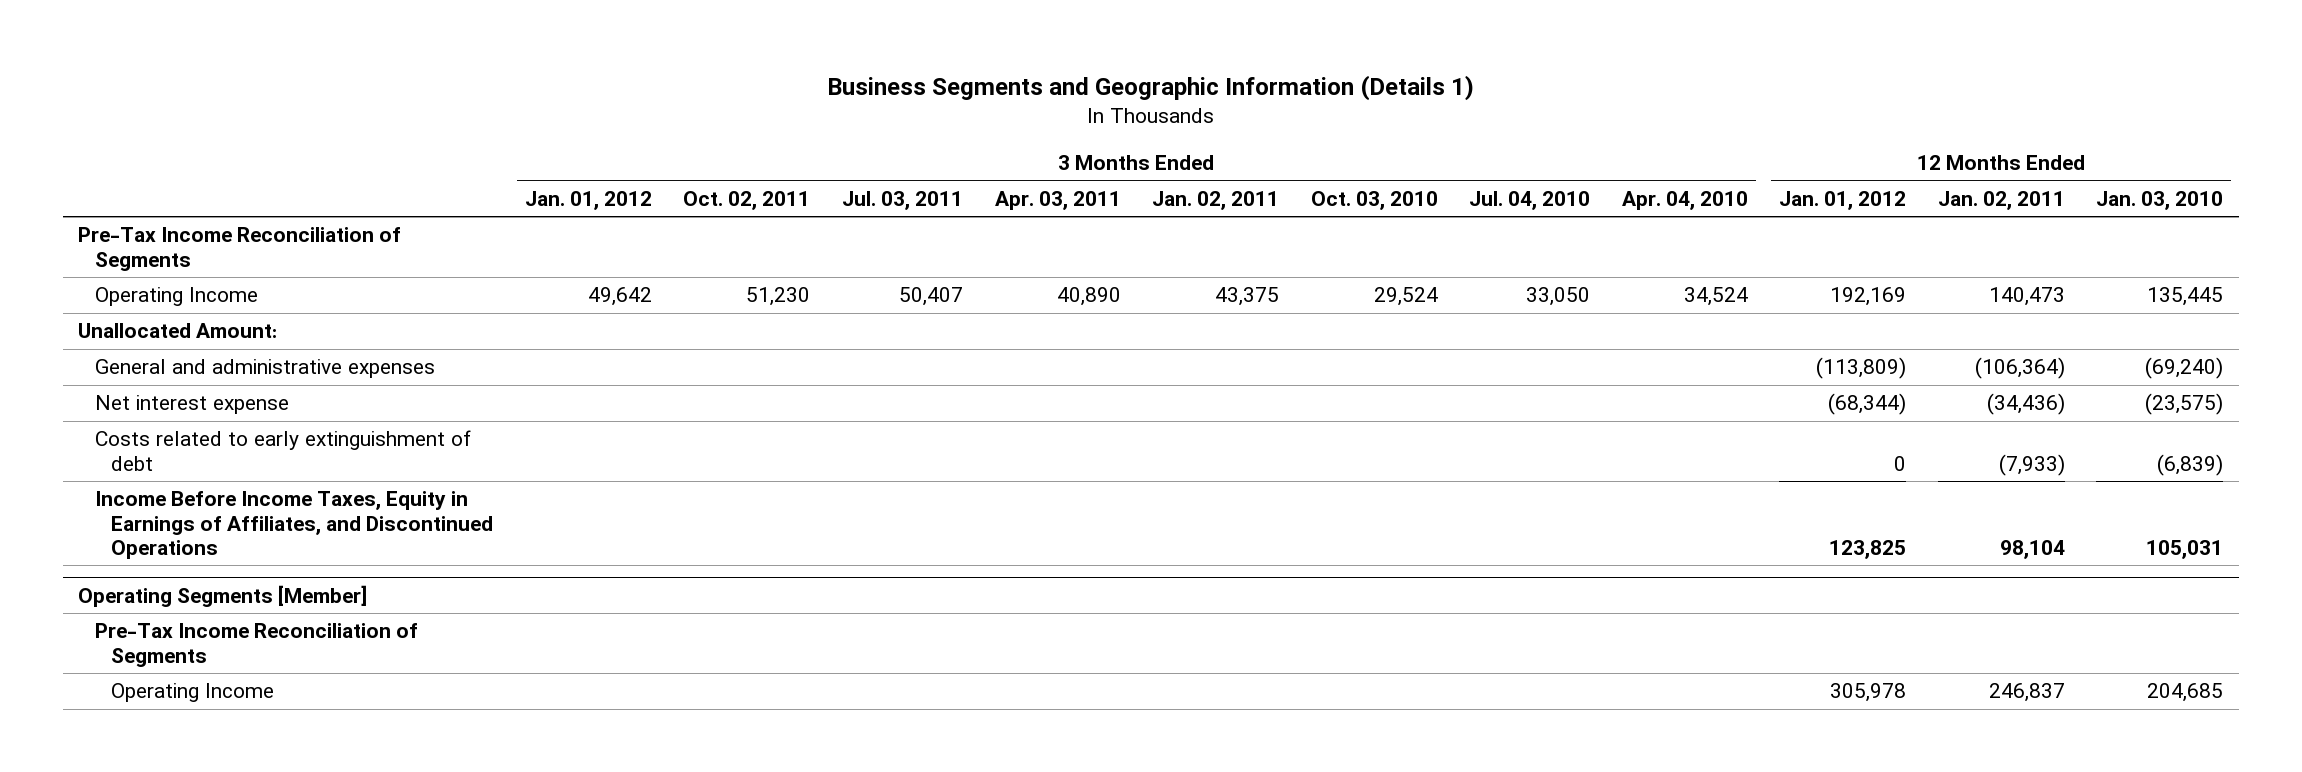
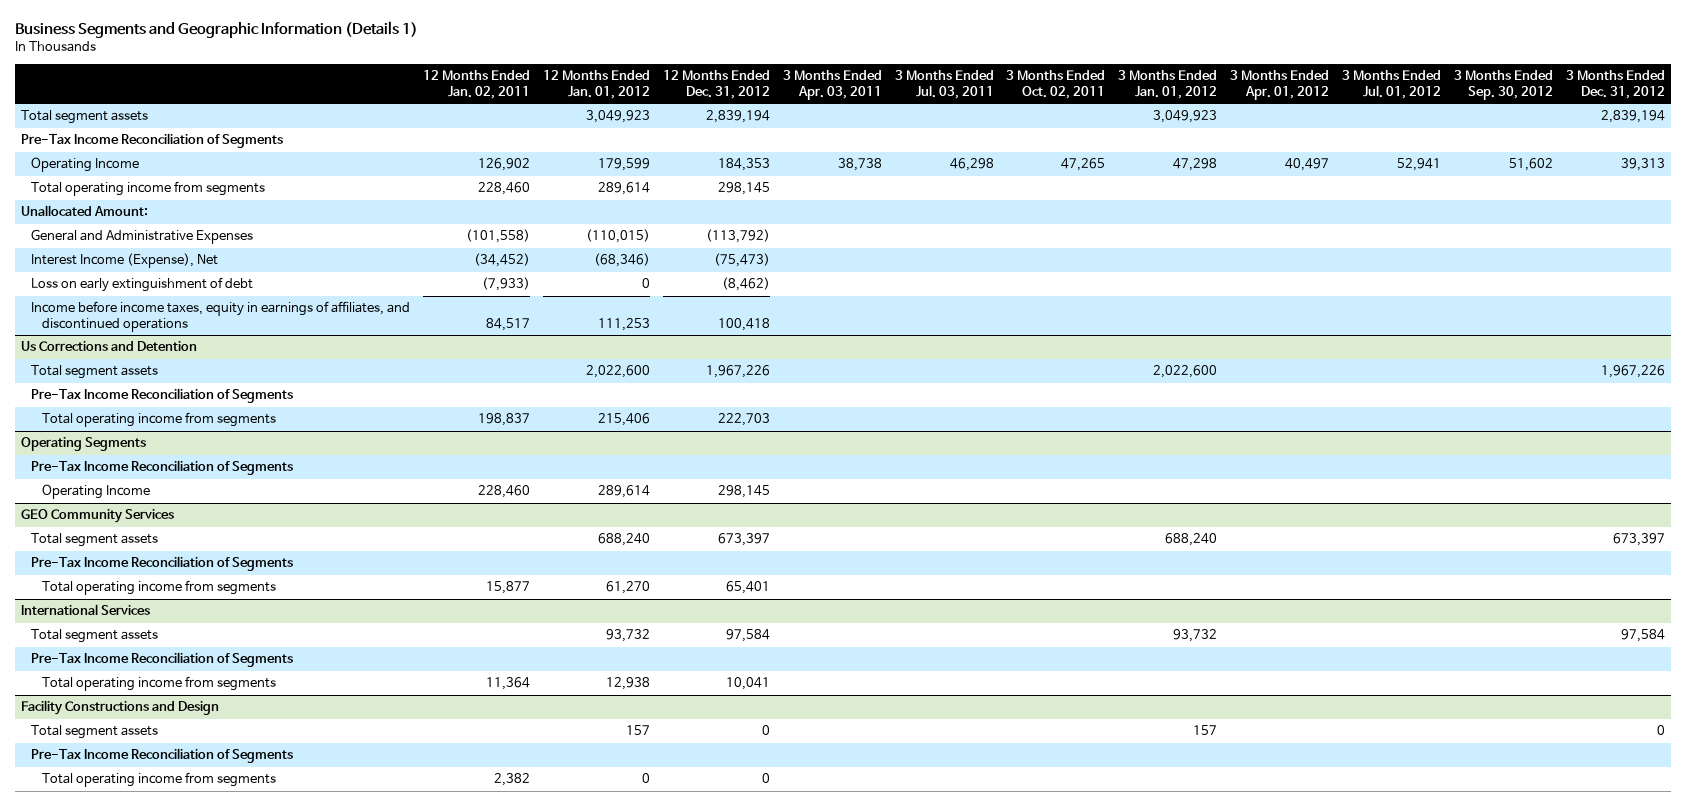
- | 3 Months Ended Jan. 01, 2012 | 3 Months Ended Oct. 02, 2011 | 3 Months Ended Jul. 03, 2011 | 3 Months Ended Apr. 03, 2011 | 3 Months Ended Jan. 02, 2011 | 3 Months Ended Oct. 03, 2010 | 3 Months Ended Jul. 04, 2010 | 3 Months Ended Apr. 04, 2010 | 12 Months Ended Jan. 01, 2012 | 12 Months Ended Jan. 02, 2011 | 12 Months Ended Jan. 03, 2010
+ | 12 Months Ended Jan. 02, 2011 | 12 Months Ended Jan. 01, 2012 | 12 Months Ended Dec. 31, 2012 | 3 Months Ended Apr. 03, 2011 | 3 Months Ended Jul. 03, 2011 | 3 Months Ended Oct. 02, 2011 | 3 Months Ended Jan. 01, 2012 | 3 Months Ended Apr. 01, 2012 | 3 Months Ended Jul. 01, 2012 | 3 Months Ended Sep. 30, 2012 | 3 Months Ended Dec. 31, 2012
+ Total segment assets | | 3,049,923 | 2,839,194 | | | | 3,049,923 | | | | 2,839,194
- Operating Income | 49,642 | 51,230 | 50,407 | 40,890 | 43,375 | 29,524 | 33,050 | 34,524 | 192,169 | 140,473 | 135,445
+ Operating Income | 126,902 | 179,599 | 184,353 | 38,738 | 46,298 | 47,265 | 47,298 | 40,497 | 52,941 | 51,602 | 39,313
+ Total operating income from segments | 228,460 | 289,614 | 298,145 | | | | | | | |
- General and administrative expenses | | | | | | | | | (113,809) | (106,364) | (69,240)
- Net interest expense | | | | | | | | | (68,344) | (34,436) | (23,575)
- Costs related to early extinguishment of debt | | | | | | | | | 0 | (7,933) | (6,839)
- Income Before Income Taxes, Equity in Earnings of Affiliates, and Discontinued Operations | | | | | | | | | 123,825 | 98,104 | 105,031
- Operating Segments [Member]
+ General and Administrative Expenses | (101,558) | (110,015) | (113,792) | | | | | | | |
+ Interest Income (Expense), Net | (34,452) | (68,346) | (75,473) | | | | | | | |
+ Loss on early extinguishment of debt | (7,933) | 0 | (8,462) | | | | | | | |
+ Income before income taxes, equity in earnings of affiliates, and discontinued operations | 84,517 | 111,253 | 100,418 | | | | | | | |
+ Us Corrections and Detention
+ Total segment assets | | 2,022,600 | 1,967,226 | | | | 2,022,600 | | | | 1,967,226
- Operating Income | | | | | | | | | 305,978 | 246,837 | 204,685
+ Total operating income from segments | 198,837 | 215,406 | 222,703 | | | | | | | |
+ Operating Segments
+ Pre-Tax Income Reconciliation of Segments
+ Operating Income | 228,460 | 289,614 | 298,145 | | | | | | | |
+ GEO Community Services
+ Total segment assets | | 688,240 | 673,397 | | | | 688,240 | | | | 673,397
+ Pre-Tax Income Reconciliation of Segments
+ Total operating income from segments | 15,877 | 61,270 | 65,401 | | | | | | | |
+ International Services
+ Total segment assets | | 93,732 | 97,584 | | | | 93,732 | | | | 97,584
+ Pre-Tax Income Reconciliation of Segments
+ Total operating income from segments | 11,364 | 12,938 | 10,041 | | | | | | | |
+ Facility Constructions and Design
+ Total segment assets | | 157 | 0 | | | | 157 | | | | 0
+ Pre-Tax Income Reconciliation of Segments
+ Total operating income from segments | 2,382 | 0 | 0 | | | | | | | |

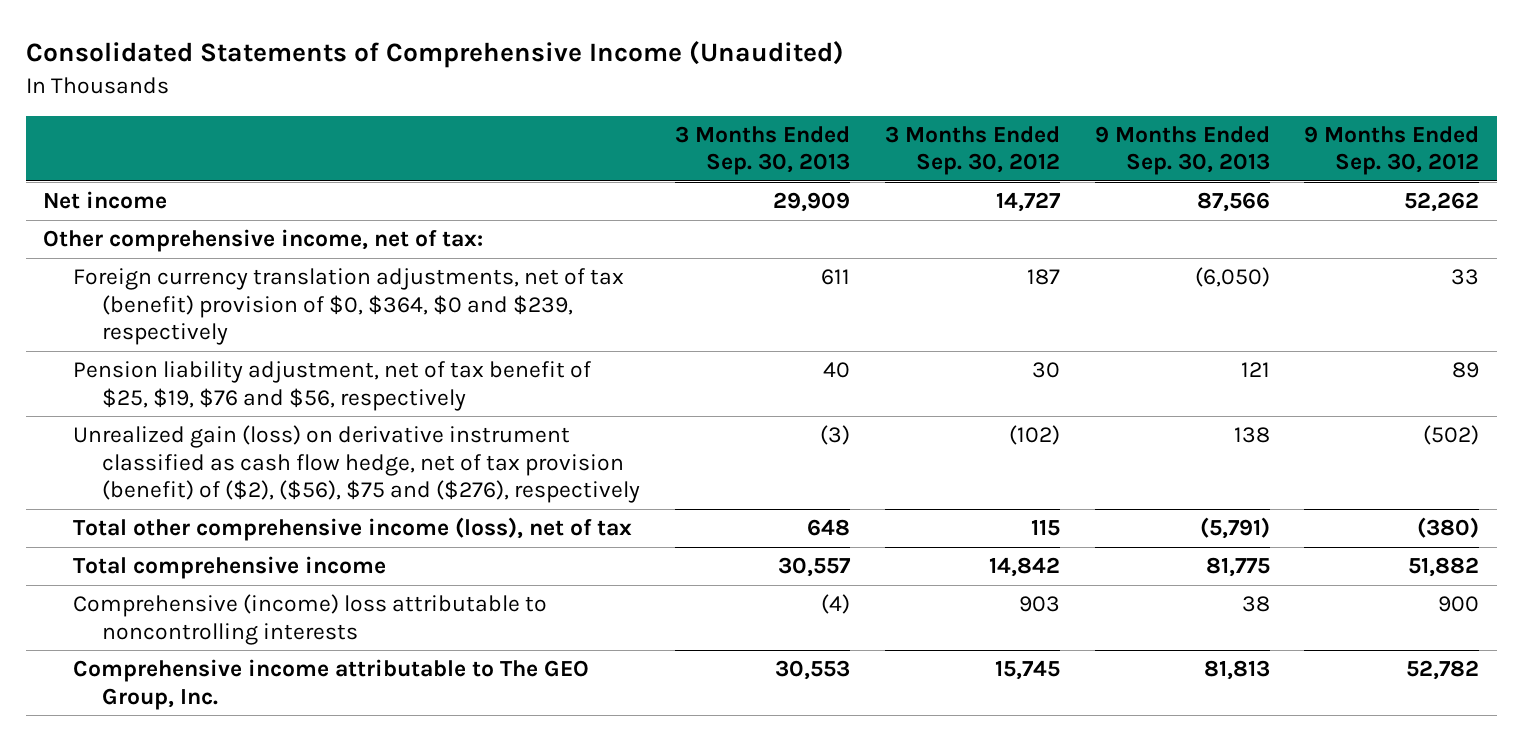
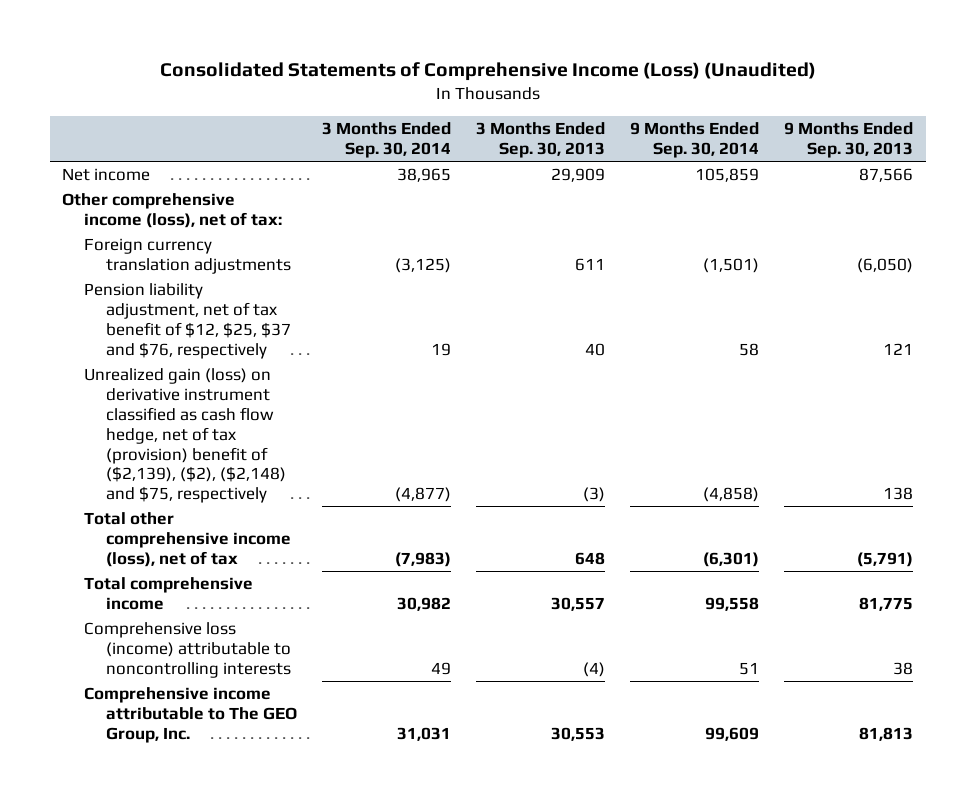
- Consolidated Statements of Comprehensive Income (Unaudited)
+ Consolidated Statements of Comprehensive Income (Loss) (Unaudited)
- | 3 Months Ended Sep. 30, 2013 | 3 Months Ended Sep. 30, 2012 | 9 Months Ended Sep. 30, 2013 | 9 Months Ended Sep. 30, 2012
+ | 3 Months Ended Sep. 30, 2014 | 3 Months Ended Sep. 30, 2013 | 9 Months Ended Sep. 30, 2014 | 9 Months Ended Sep. 30, 2013
- Other comprehensive income, net of tax:
- Foreign currency translation adjustments, net of tax (benefit) provision of $0, $364, $0 and $239, respectively | 611 | 187 | (6,050) | 33
- Pension liability adjustment, net of tax benefit of $25, $19, $76 and $56, respectively | 40 | 30 | 121 | 89
- Unrealized gain (loss) on derivative instrument classified as cash flow hedge, net of tax provision (benefit) of ($2), ($56), $75 and ($276), respectively | (3) | (102) | 138 | (502)
+ Other comprehensive income (loss), net of tax:
+ Foreign currency translation adjustments | (3,125) | 611 | (1,501) | (6,050)
+ Pension liability adjustment, net of tax benefit of $12, $25, $37 and $76, respectively | 19 | 40 | 58 | 121
+ Unrealized gain (loss) on derivative instrument classified as cash flow hedge, net of tax (provision) benefit of ($2,139), ($2), ($2,148) and $75, respectively | (4,877) | (3) | (4,858) | 138
- Comprehensive (income) loss attributable to noncontrolling interests | (4) | 903 | 38 | 900
+ Comprehensive loss (income) attributable to noncontrolling interests | 49 | (4) | 51 | 38

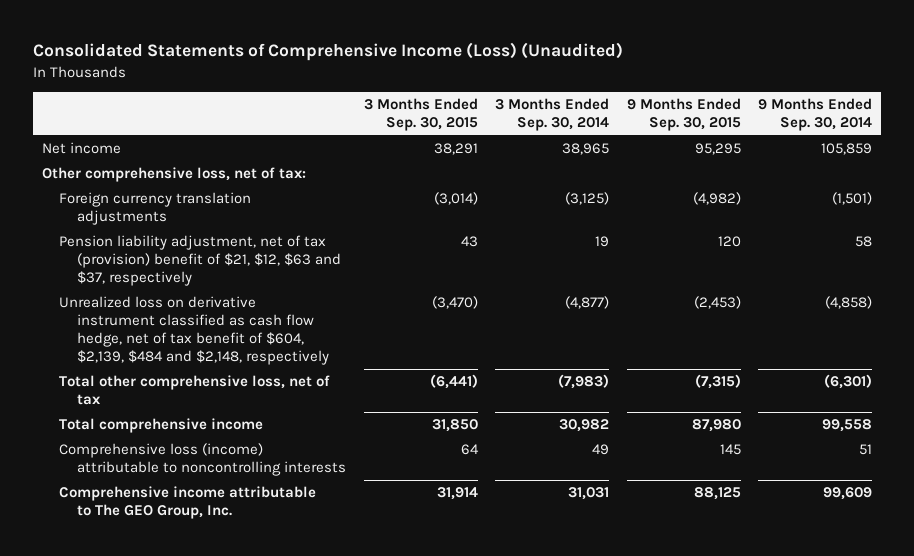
- | 3 Months Ended Sep. 30, 2014 | 3 Months Ended Sep. 30, 2013 | 9 Months Ended Sep. 30, 2014 | 9 Months Ended Sep. 30, 2013
+ | 3 Months Ended Sep. 30, 2015 | 3 Months Ended Sep. 30, 2014 | 9 Months Ended Sep. 30, 2015 | 9 Months Ended Sep. 30, 2014
- Other comprehensive income (loss), net of tax:
+ Other comprehensive loss, net of tax:
- Pension liability adjustment, net of tax benefit of $12, $25, $37 and $76, respectively | 19 | 40 | 58 | 121
- Unrealized gain (loss) on derivative instrument classified as cash flow hedge, net of tax (provision) benefit of ($2,139), ($2), ($2,148) and $75, respectively | (4,877) | (3) | (4,858) | 138
- Total other comprehensive income (loss), net of tax | (7,983) | 648 | (6,301) | (5,791)
+ Pension liability adjustment, net of tax (provision) benefit of $21, $12, $63 and $37, respectively | 43 | 19 | 120 | 58
+ Unrealized loss on derivative instrument classified as cash flow hedge, net of tax benefit of $604, $2,139, $484 and $2,148, respectively | (3,470) | (4,877) | (2,453) | (4,858)
+ Total other comprehensive loss, net of tax | (6,441) | (7,983) | (7,315) | (6,301)

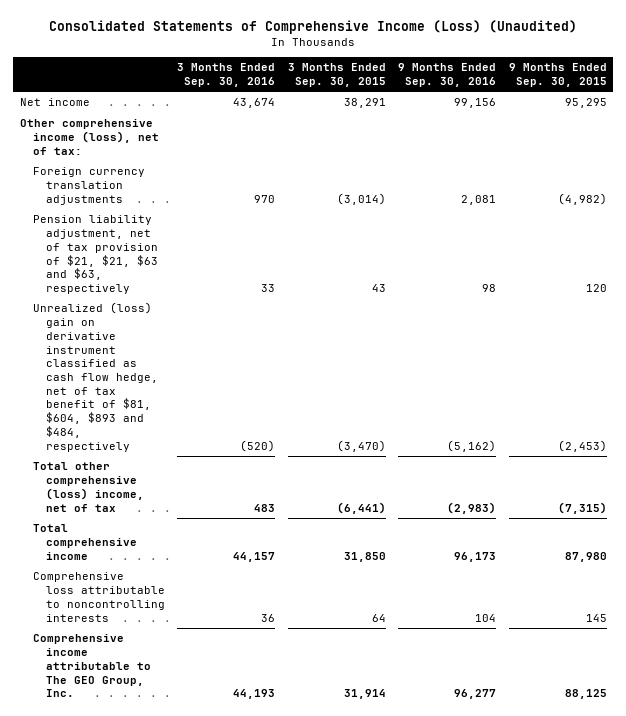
- | 3 Months Ended Sep. 30, 2015 | 3 Months Ended Sep. 30, 2014 | 9 Months Ended Sep. 30, 2015 | 9 Months Ended Sep. 30, 2014
+ | 3 Months Ended Sep. 30, 2016 | 3 Months Ended Sep. 30, 2015 | 9 Months Ended Sep. 30, 2016 | 9 Months Ended Sep. 30, 2015
- Other comprehensive loss, net of tax:
+ Other comprehensive income (loss), net of tax:
- Pension liability adjustment, net of tax (provision) benefit of $21, $12, $63 and $37, respectively | 43 | 19 | 120 | 58
- Unrealized loss on derivative instrument classified as cash flow hedge, net of tax benefit of $604, $2,139, $484 and $2,148, respectively | (3,470) | (4,877) | (2,453) | (4,858)
- Total other comprehensive loss, net of tax | (6,441) | (7,983) | (7,315) | (6,301)
+ Pension liability adjustment, net of tax provision of $21, $21, $63 and $63, respectively | 33 | 43 | 98 | 120
+ Unrealized (loss) gain on derivative instrument classified as cash flow hedge, net of tax benefit of $81, $604, $893 and $484, respectively | (520) | (3,470) | (5,162) | (2,453)
+ Total other comprehensive (loss) income, net of tax | 483 | (6,441) | (2,983) | (7,315)
- Comprehensive loss (income) attributable to noncontrolling interests | 64 | 49 | 145 | 51
+ Comprehensive loss attributable to noncontrolling interests | 36 | 64 | 104 | 145

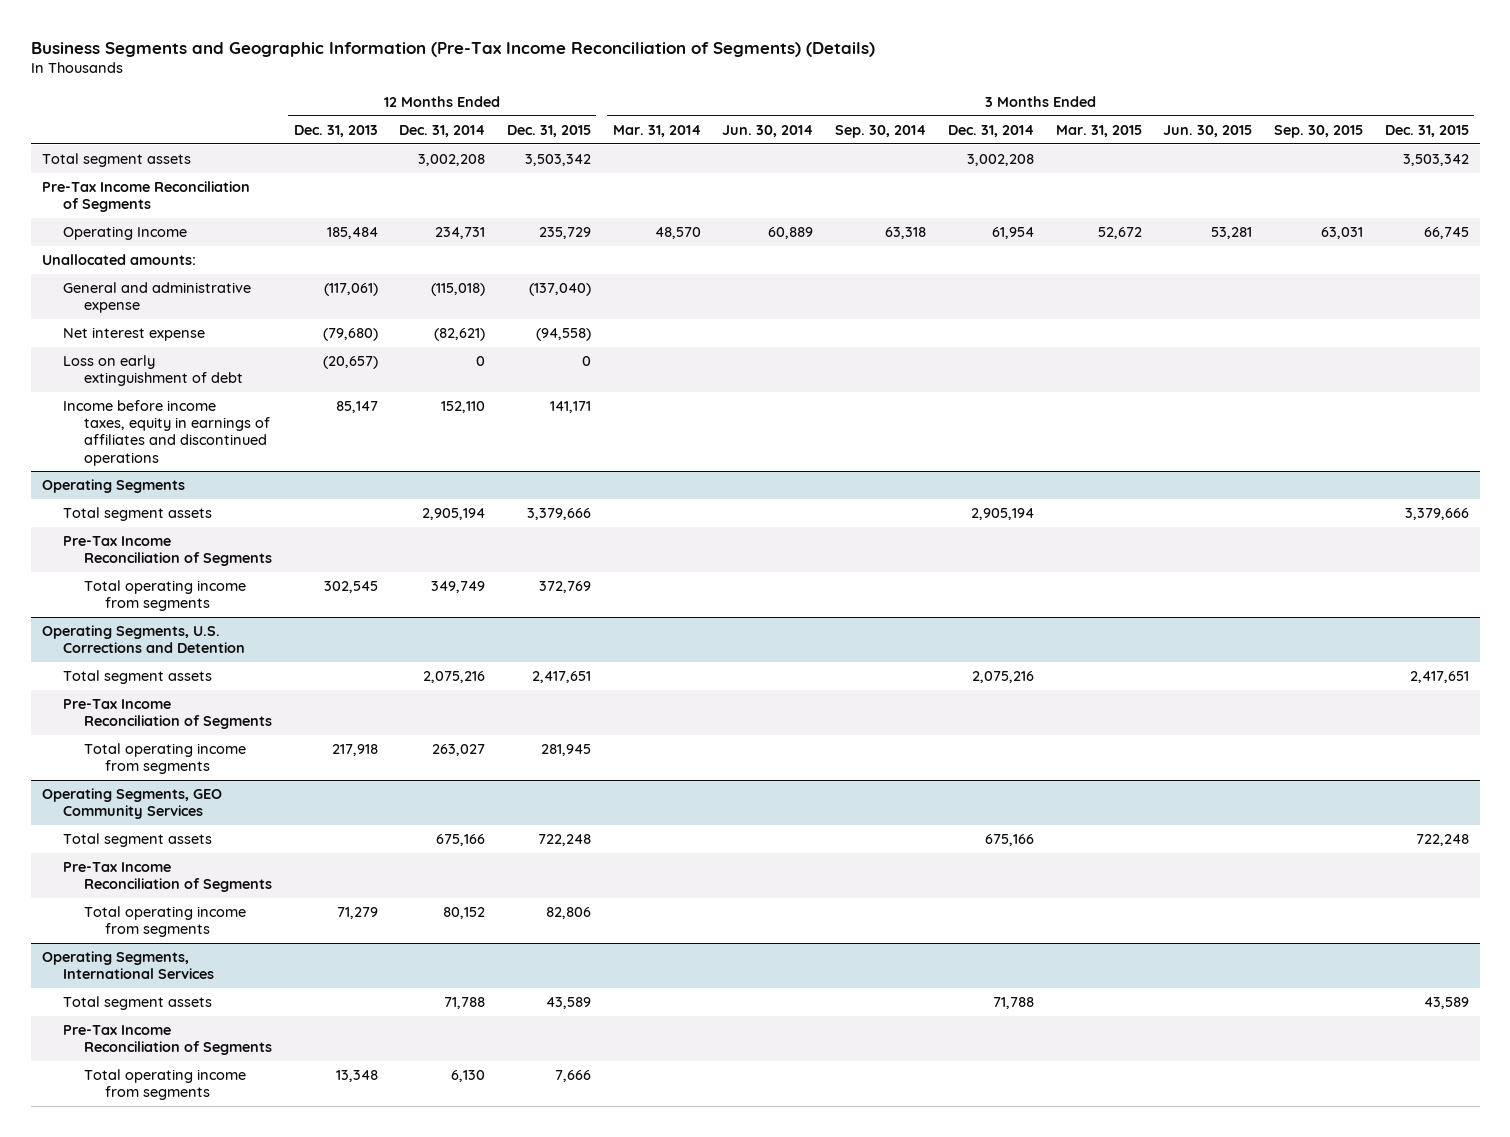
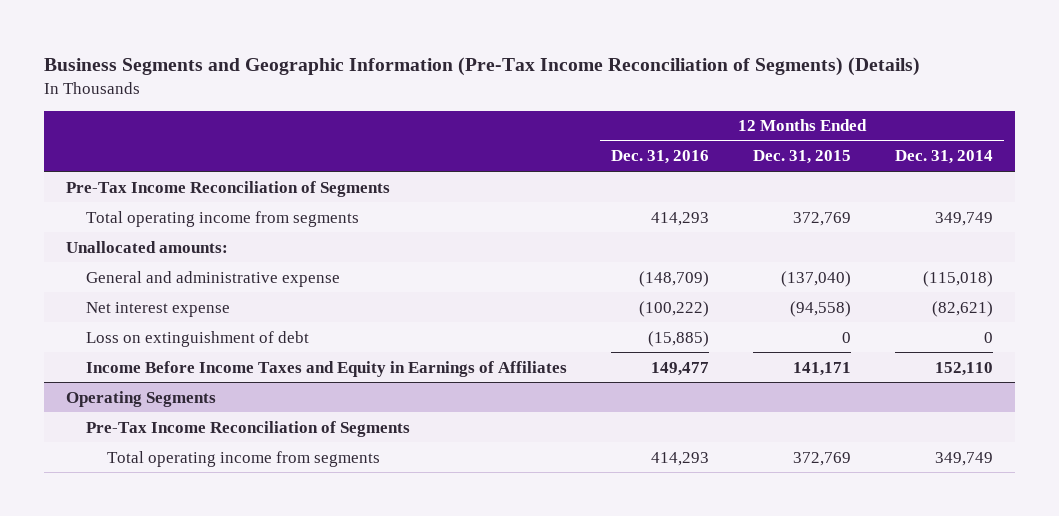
- | 12 Months Ended Dec. 31, 2013 | 12 Months Ended Dec. 31, 2014 | 12 Months Ended Dec. 31, 2015 | 3 Months Ended Mar. 31, 2014 | 3 Months Ended Jun. 30, 2014 | 3 Months Ended Sep. 30, 2014 | 3 Months Ended Dec. 31, 2014 | 3 Months Ended Mar. 31, 2015 | 3 Months Ended Jun. 30, 2015 | 3 Months Ended Sep. 30, 2015 | 3 Months Ended Dec. 31, 2015
+ | 12 Months Ended Dec. 31, 2016 | 12 Months Ended Dec. 31, 2015 | 12 Months Ended Dec. 31, 2014
- Total segment assets | | 3,002,208 | 3,503,342 | | | | 3,002,208 | | | | 3,503,342
- Operating Income | 185,484 | 234,731 | 235,729 | 48,570 | 60,889 | 63,318 | 61,954 | 52,672 | 53,281 | 63,031 | 66,745
+ Total operating income from segments | 414,293 | 372,769 | 349,749
- Loss on early extinguishment of debt | (20,657) | 0 | 0 | | | | | | | |
- Income before income taxes, equity in earnings of affiliates and discontinued operations | 85,147 | 152,110 | 141,171 | | | | | | | |
+ Loss on extinguishment of debt | (15,885) | 0 | 0
+ Income Before Income Taxes and Equity in Earnings of Affiliates | 149,477 | 141,171 | 152,110
@ Operating Segments
- Total segment assets | | 2,905,194 | 3,379,666 | | | | 2,905,194 | | | | 3,379,666
- Operating Segments, U.S. Corrections and Detention
- Total segment assets | | 2,075,216 | 2,417,651 | | | | 2,075,216 | | | | 2,417,651
- Pre-Tax Income Reconciliation of Segments
- Total operating income from segments | 217,918 | 263,027 | 281,945 | | | | | | | |
- Operating Segments, GEO Community Services
- Total segment assets | | 675,166 | 722,248 | | | | 675,166 | | | | 722,248
- Pre-Tax Income Reconciliation of Segments
- Total operating income from segments | 71,279 | 80,152 | 82,806 | | | | | | | |
- Operating Segments, International Services
- Total segment assets | | 71,788 | 43,589 | | | | 71,788 | | | | 43,589
- Pre-Tax Income Reconciliation of Segments
- Total operating income from segments | 13,348 | 6,130 | 7,666 | | | | | | | |

